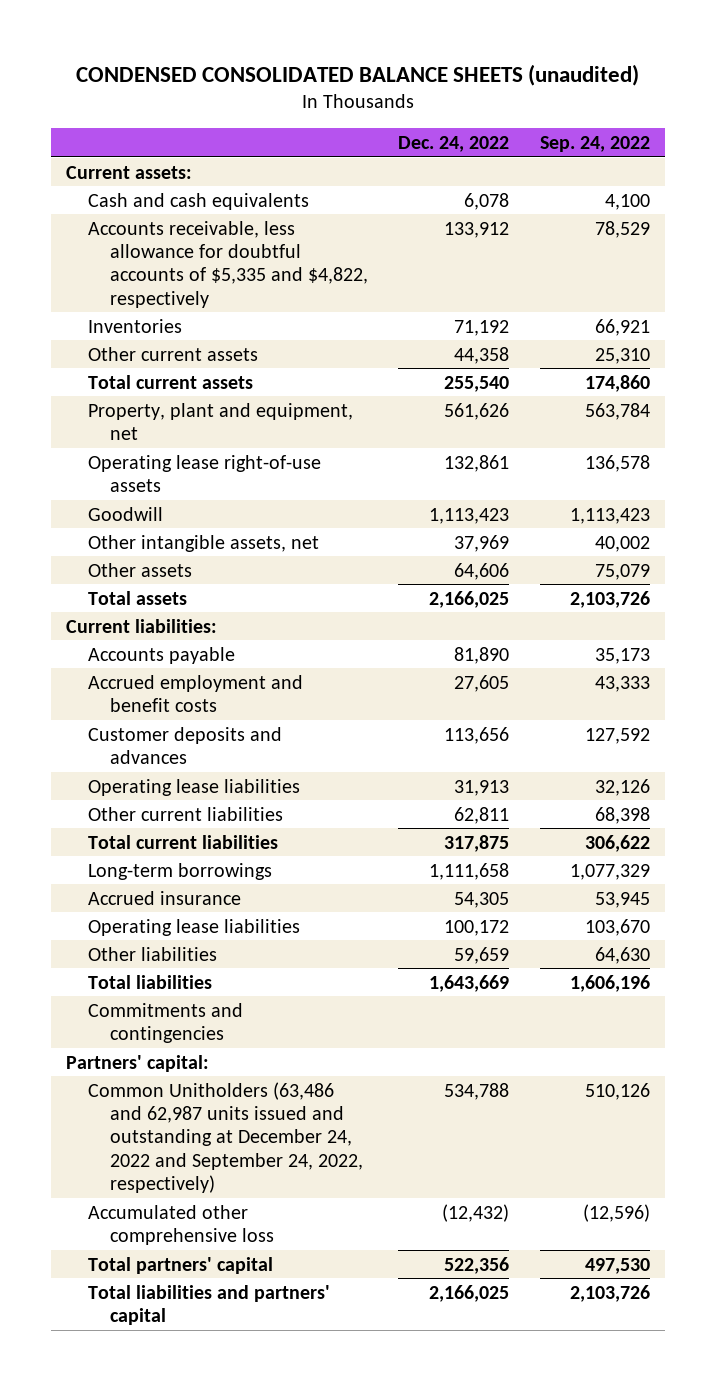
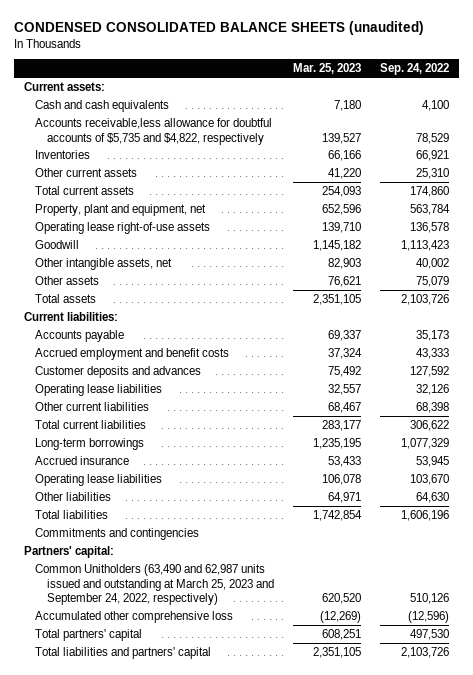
- | Dec. 24, 2022 | Sep. 24, 2022
+ | Mar. 25, 2023 | Sep. 24, 2022
- Accounts receivable, less allowance for doubtful accounts of $5,335 and $4,822, respectively | 133,912 | 78,529
+ Accounts receivable,less allowance for doubtful accounts of $5,735 and $4,822, respectively | 139,527 | 78,529
- Common Unitholders (63,486 and 62,987 units issued and outstanding at December 24, 2022 and September 24, 2022, respectively) | 534,788 | 510,126
+ Common Unitholders (63,490 and 62,987 units issued and outstanding at March 25, 2023 and September 24, 2022, respectively) | 620,520 | 510,126

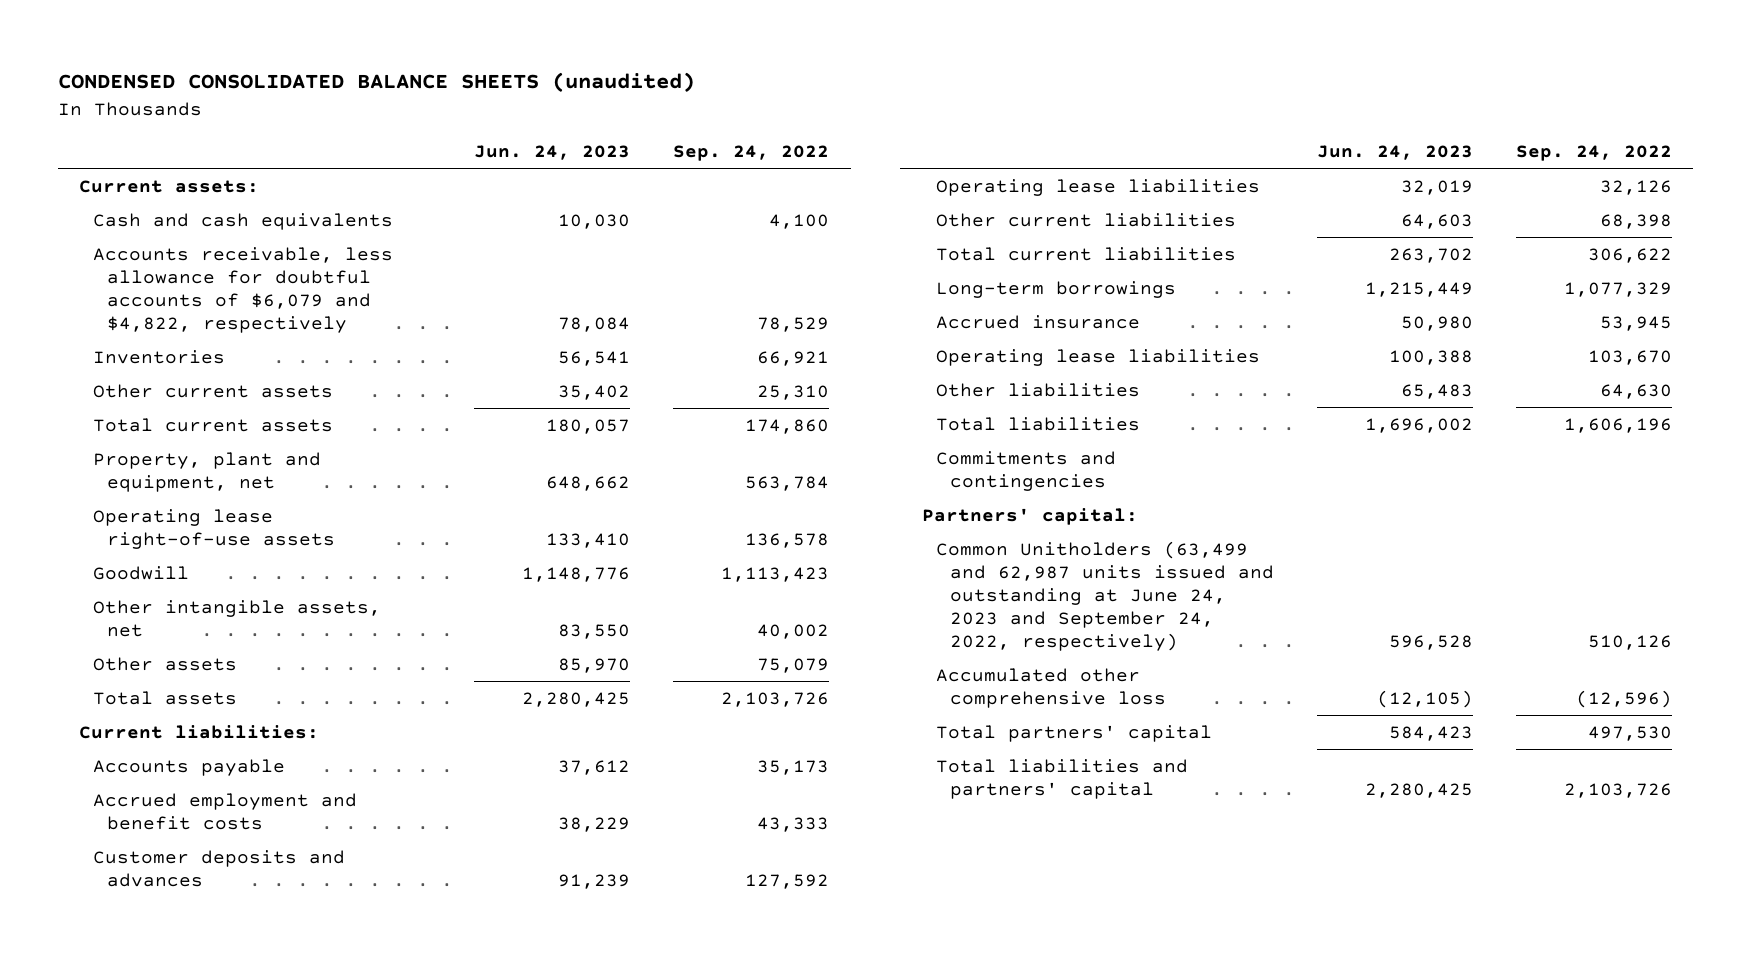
- | Mar. 25, 2023 | Sep. 24, 2022
+ | Jun. 24, 2023 | Sep. 24, 2022
- Accounts receivable,less allowance for doubtful accounts of $5,735 and $4,822, respectively | 139,527 | 78,529
+ Accounts receivable, less allowance for doubtful accounts of $6,079 and $4,822, respectively | 78,084 | 78,529
- Common Unitholders (63,490 and 62,987 units issued and outstanding at March 25, 2023 and September 24, 2022, respectively) | 620,520 | 510,126
+ Common Unitholders (63,499 and 62,987 units issued and outstanding at June 24, 2023 and September 24, 2022, respectively) | 596,528 | 510,126

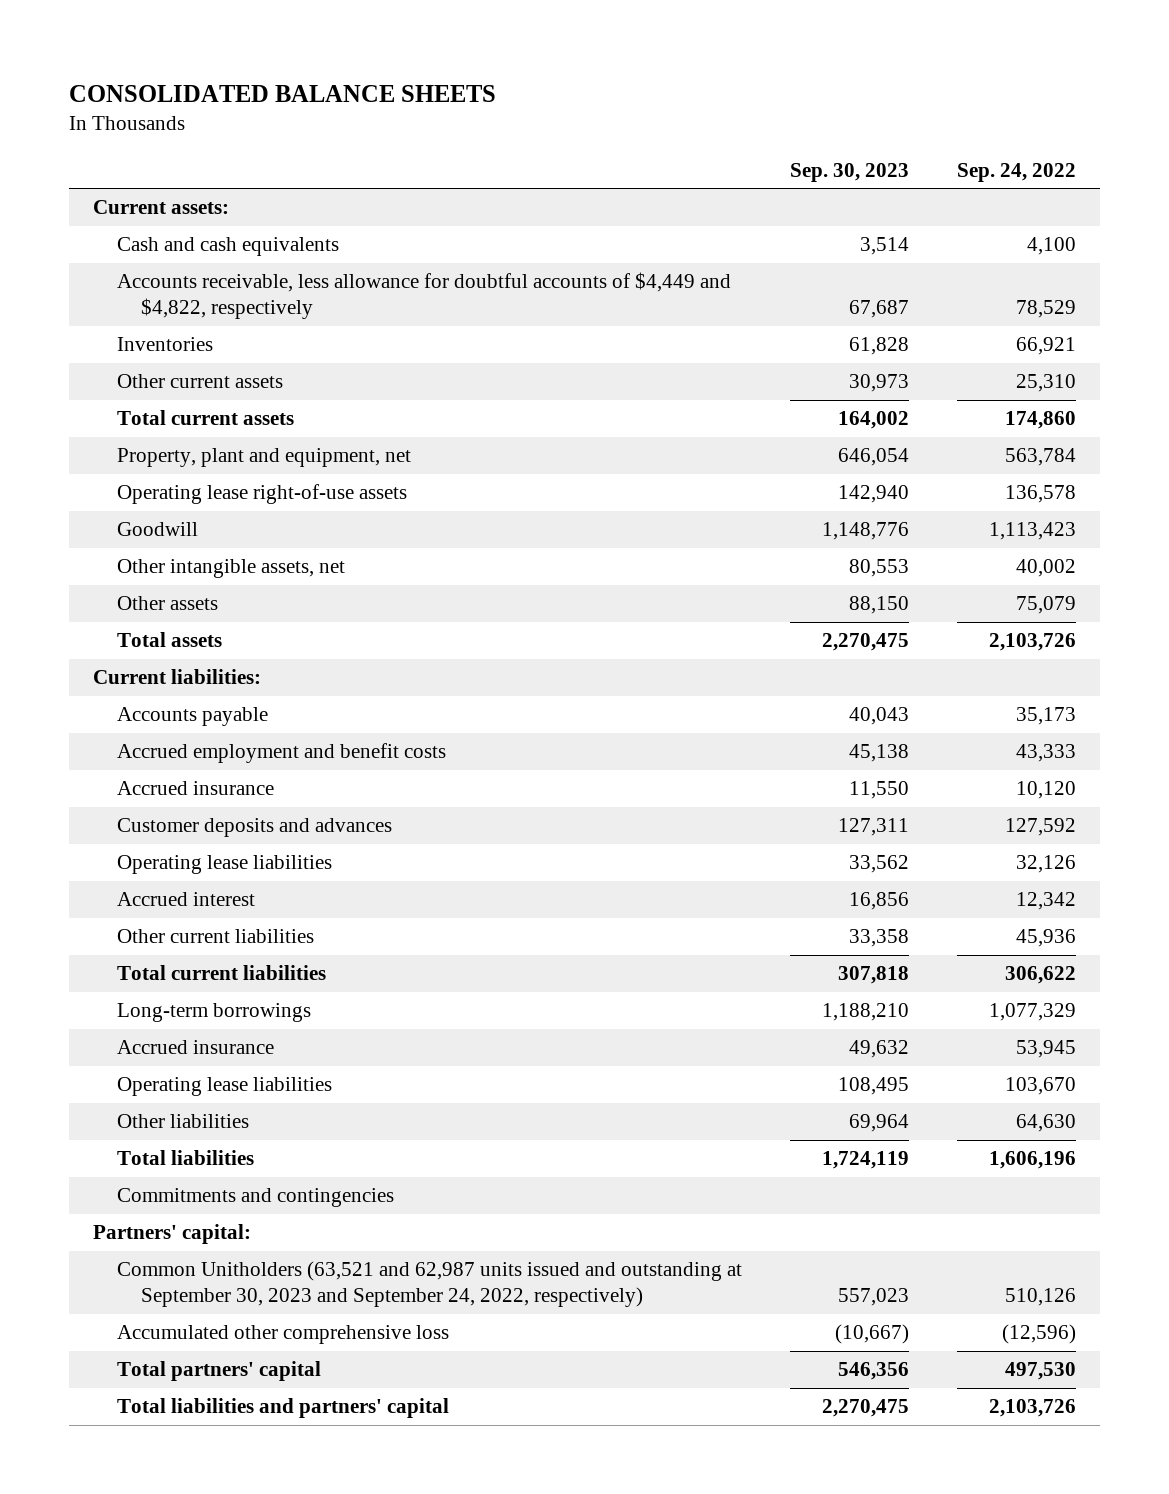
- CONDENSED CONSOLIDATED BALANCE SHEETS (unaudited)
+ CONSOLIDATED BALANCE SHEETS
- | Jun. 24, 2023 | Sep. 24, 2022
+ | Sep. 30, 2023 | Sep. 24, 2022
- Accounts receivable, less allowance for doubtful accounts of $6,079 and $4,822, respectively | 78,084 | 78,529
+ Accounts receivable, less allowance for doubtful accounts of $4,449 and $4,822, respectively | 67,687 | 78,529
+ Accrued insurance | 11,550 | 10,120
- Other current liabilities | 64,603 | 68,398
+ Accrued interest | 16,856 | 12,342
+ Other current liabilities | 33,358 | 45,936
- Common Unitholders (63,499 and 62,987 units issued and outstanding at June 24, 2023 and September 24, 2022, respectively) | 596,528 | 510,126
+ Common Unitholders (63,521 and 62,987 units issued and outstanding at September 30, 2023 and September 24, 2022, respectively) | 557,023 | 510,126

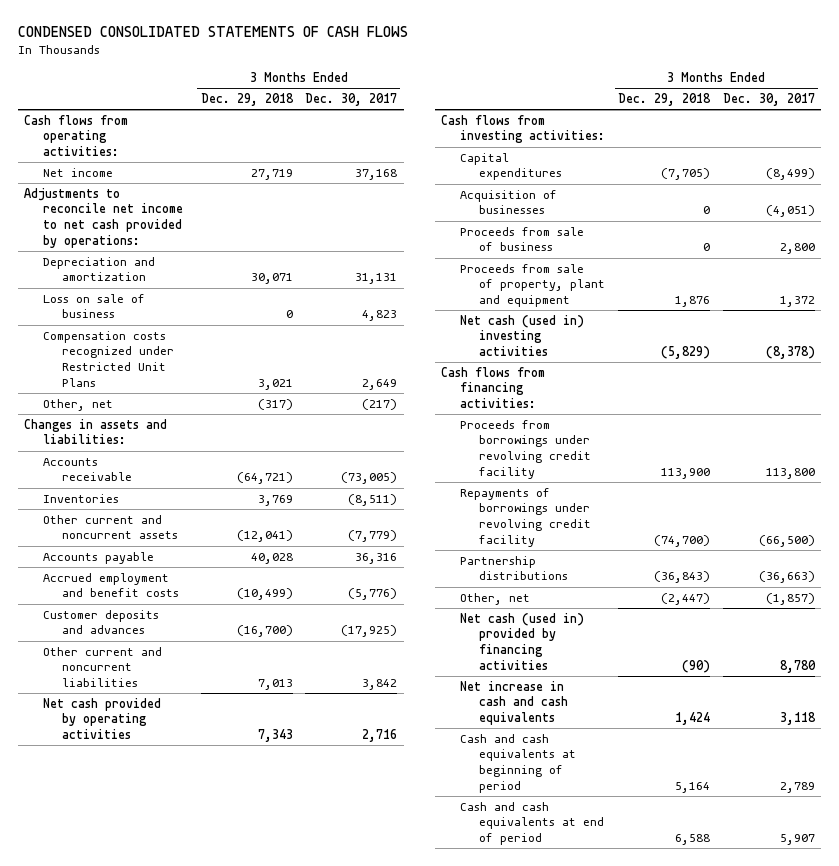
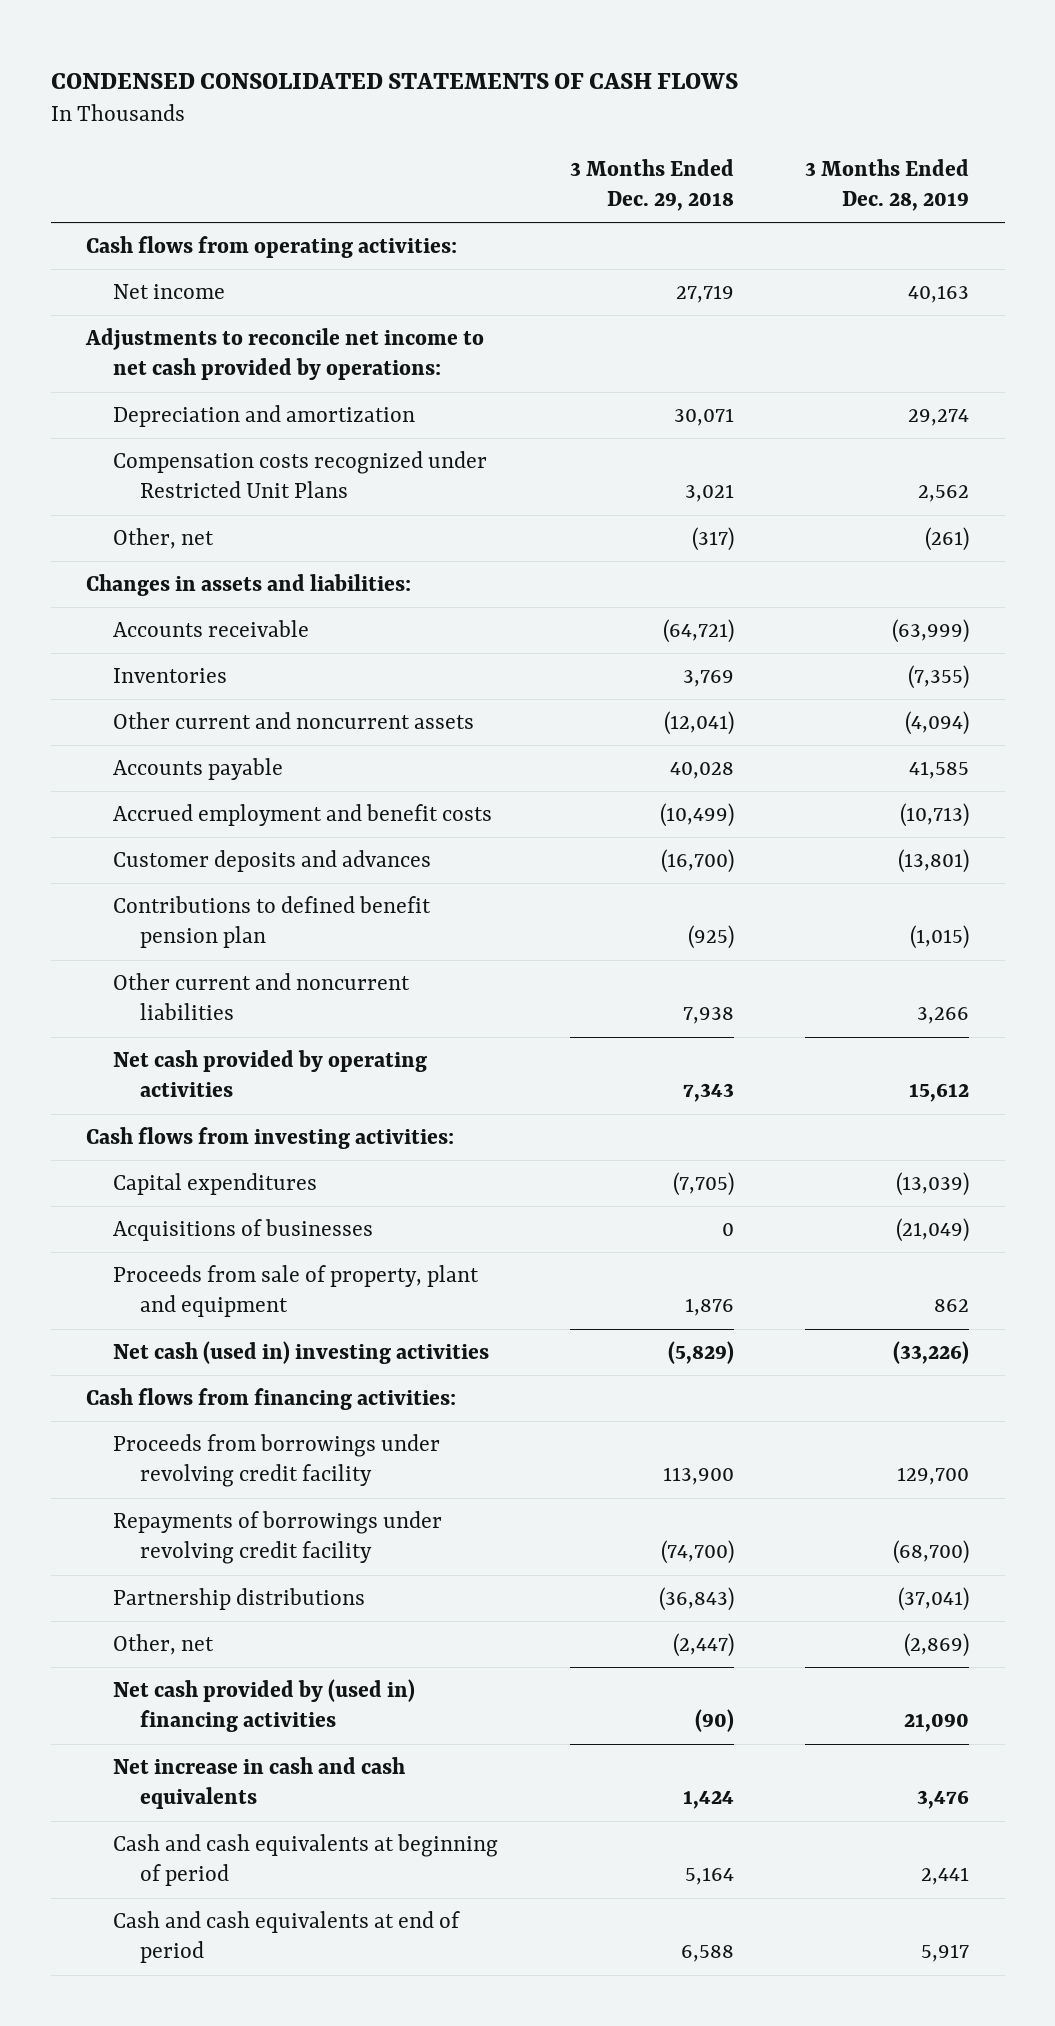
- | 3 Months Ended Dec. 29, 2018 | 3 Months Ended Dec. 30, 2017
+ | 3 Months Ended Dec. 29, 2018 | 3 Months Ended Dec. 28, 2019
- Loss on sale of business | 0 | 4,823
- Other current and noncurrent liabilities | 7,013 | 3,842
+ Contributions to defined benefit pension plan | (925) | (1,015)
+ Other current and noncurrent liabilities | 7,938 | 3,266
- Acquisition of businesses | 0 | (4,051)
- Proceeds from sale of business | 0 | 2,800
+ Acquisitions of businesses | 0 | (21,049)
- Net cash (used in) provided by financing activities | (90) | 8,780
+ Net cash provided by (used in) financing activities | (90) | 21,090

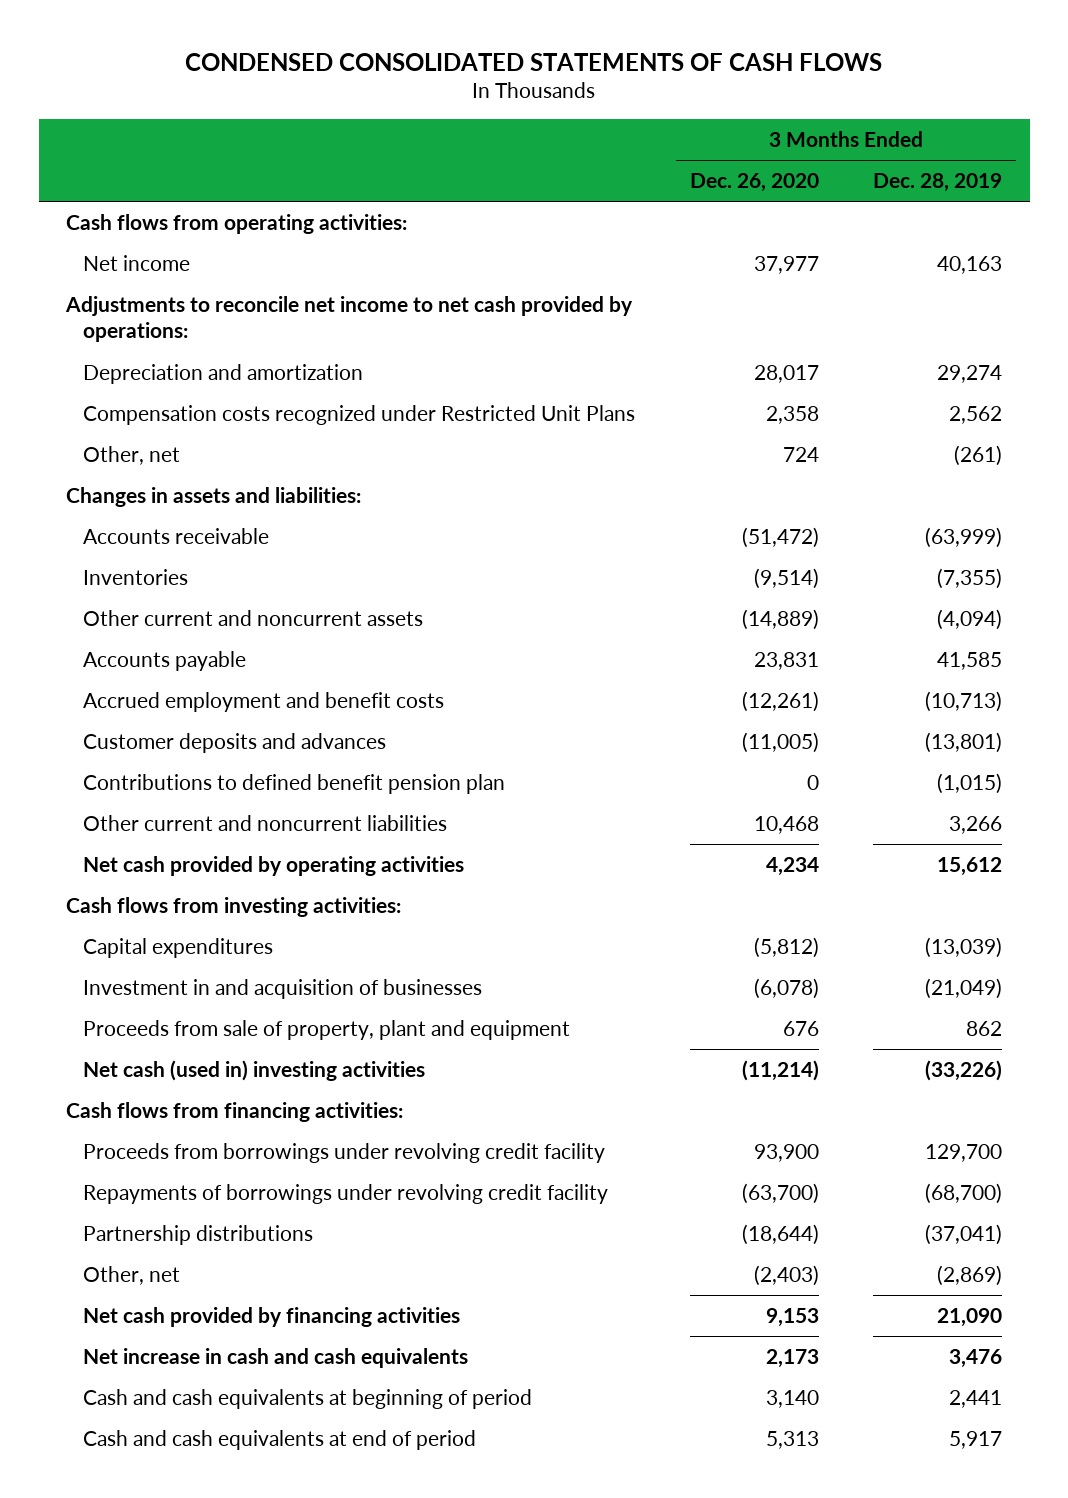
- | 3 Months Ended Dec. 29, 2018 | 3 Months Ended Dec. 28, 2019
+ | 3 Months Ended Dec. 26, 2020 | 3 Months Ended Dec. 28, 2019
- Acquisitions of businesses | 0 | (21,049)
+ Investment in and acquisition of businesses | (6,078) | (21,049)
- Net cash provided by (used in) financing activities | (90) | 21,090
+ Net cash provided by financing activities | 9,153 | 21,090

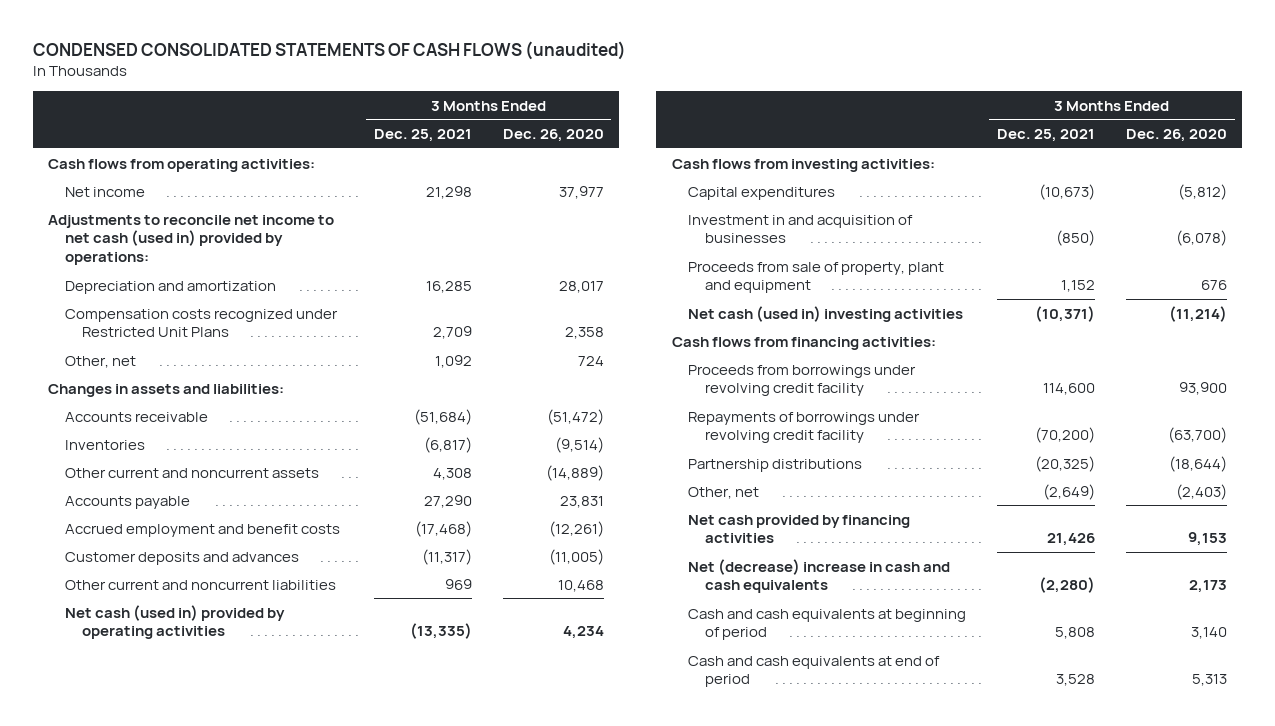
- CONDENSED CONSOLIDATED STATEMENTS OF CASH FLOWS
+ CONDENSED CONSOLIDATED STATEMENTS OF CASH FLOWS (unaudited)
- | 3 Months Ended Dec. 26, 2020 | 3 Months Ended Dec. 28, 2019
+ | 3 Months Ended Dec. 25, 2021 | 3 Months Ended Dec. 26, 2020
- Adjustments to reconcile net income to net cash provided by operations:
+ Adjustments to reconcile net income to net cash (used in) provided by operations:
- Contributions to defined benefit pension plan | 0 | (1,015)
- Net cash provided by operating activities | 4,234 | 15,612
+ Net cash (used in) provided by operating activities | (13,335) | 4,234
- Net increase in cash and cash equivalents | 2,173 | 3,476
+ Net (decrease) increase in cash and cash equivalents | (2,280) | 2,173

